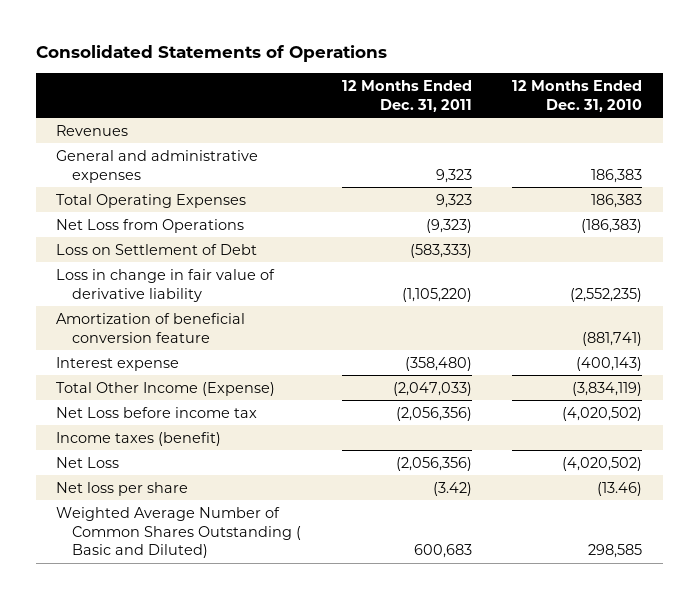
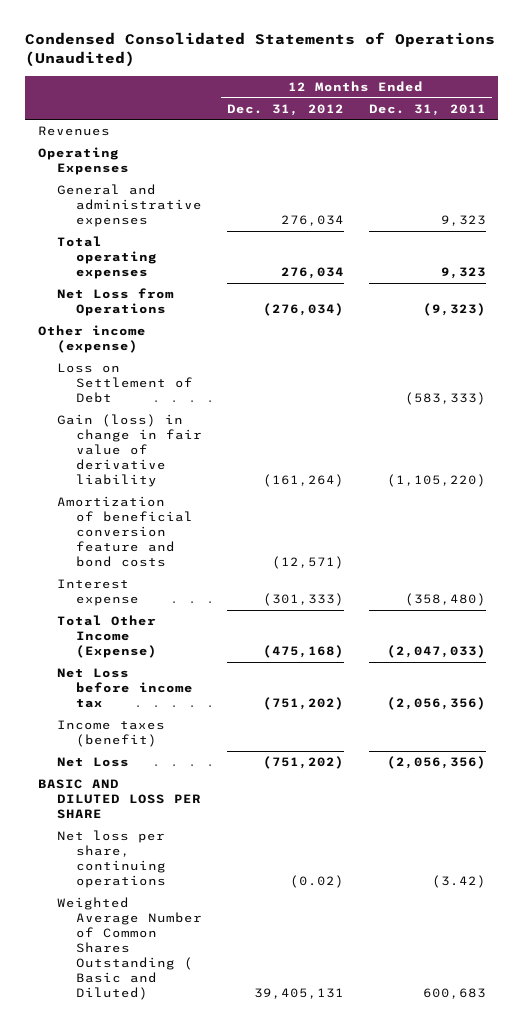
- Consolidated Statements of Operations
+ Condensed Consolidated Statements of Operations (Unaudited)
- | 12 Months Ended Dec. 31, 2011 | 12 Months Ended Dec. 31, 2010
+ | 12 Months Ended Dec. 31, 2012 | 12 Months Ended Dec. 31, 2011
+ Operating Expenses
- Total Operating Expenses | 9,323 | 186,383
+ Total operating expenses | 276,034 | 9,323
+ Other income (expense)
- Loss in change in fair value of derivative liability | (1,105,220) | (2,552,235)
- Amortization of beneficial conversion feature | | (881,741)
+ Gain (loss) in change in fair value of derivative liability | (161,264) | (1,105,220)
+ Amortization of beneficial conversion feature and bond costs | (12,571) |
- Net loss per share | (3.42) | (13.46)
+ BASIC AND DILUTED LOSS PER SHARE
+ Net loss per share, continuing operations | (0.02) | (3.42)

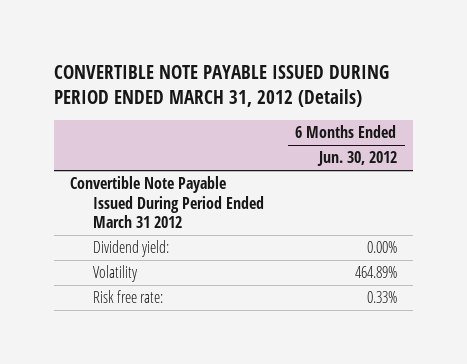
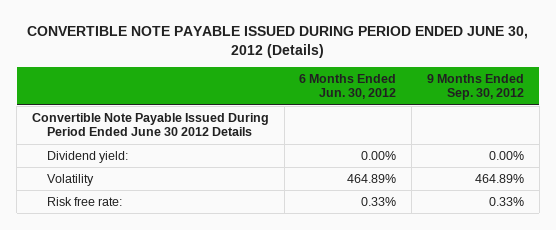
- CONVERTIBLE NOTE PAYABLE ISSUED DURING PERIOD ENDED MARCH 31, 2012 (Details)
+ CONVERTIBLE NOTE PAYABLE ISSUED DURING PERIOD ENDED JUNE 30, 2012 (Details)
- | 6 Months Ended Jun. 30, 2012
+ | 6 Months Ended Jun. 30, 2012 | 9 Months Ended Sep. 30, 2012
- Convertible Note Payable Issued During Period Ended March 31 2012
+ Convertible Note Payable Issued During Period Ended June 30 2012 Details

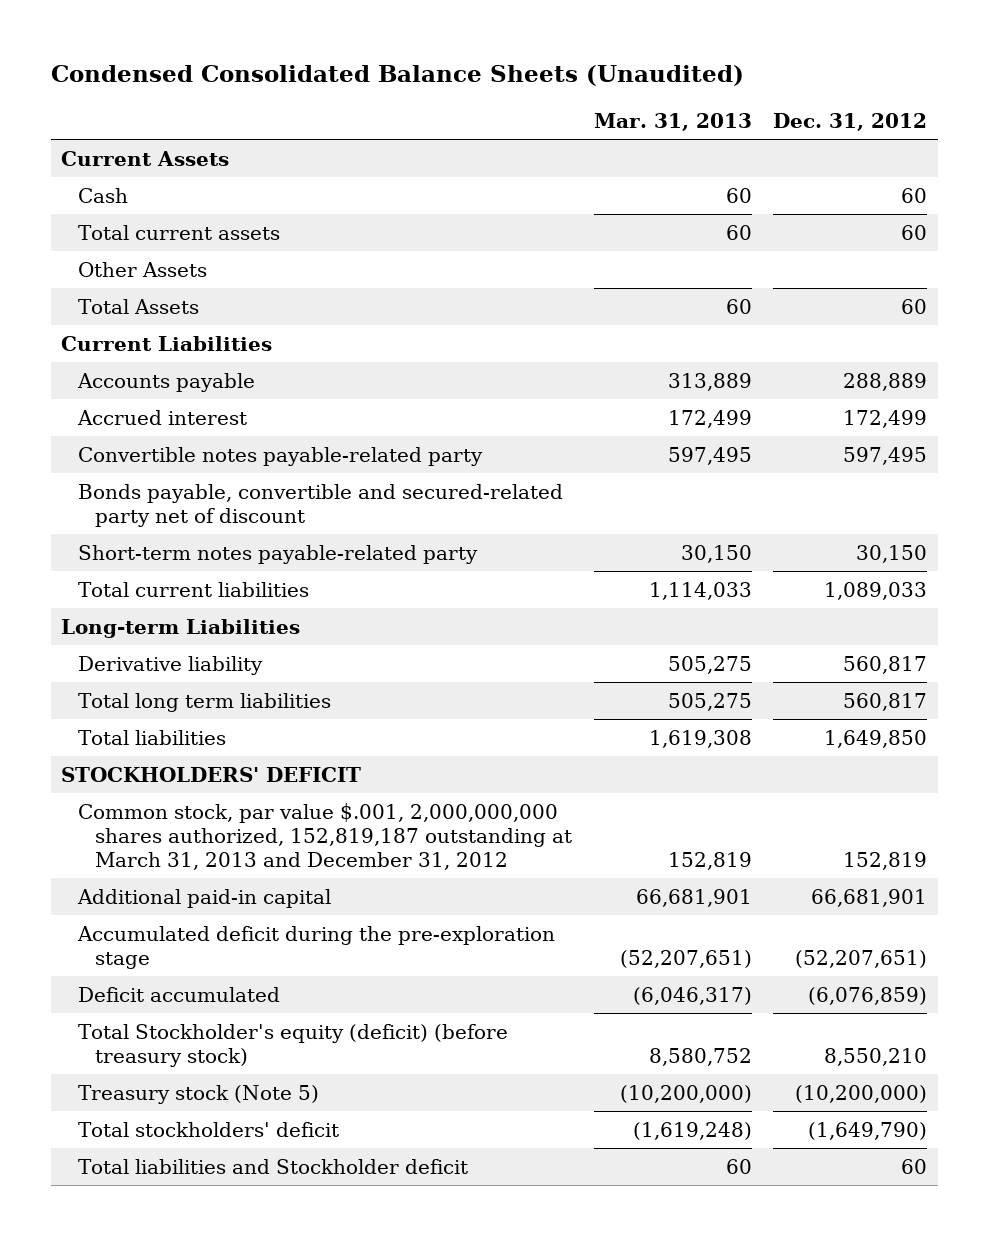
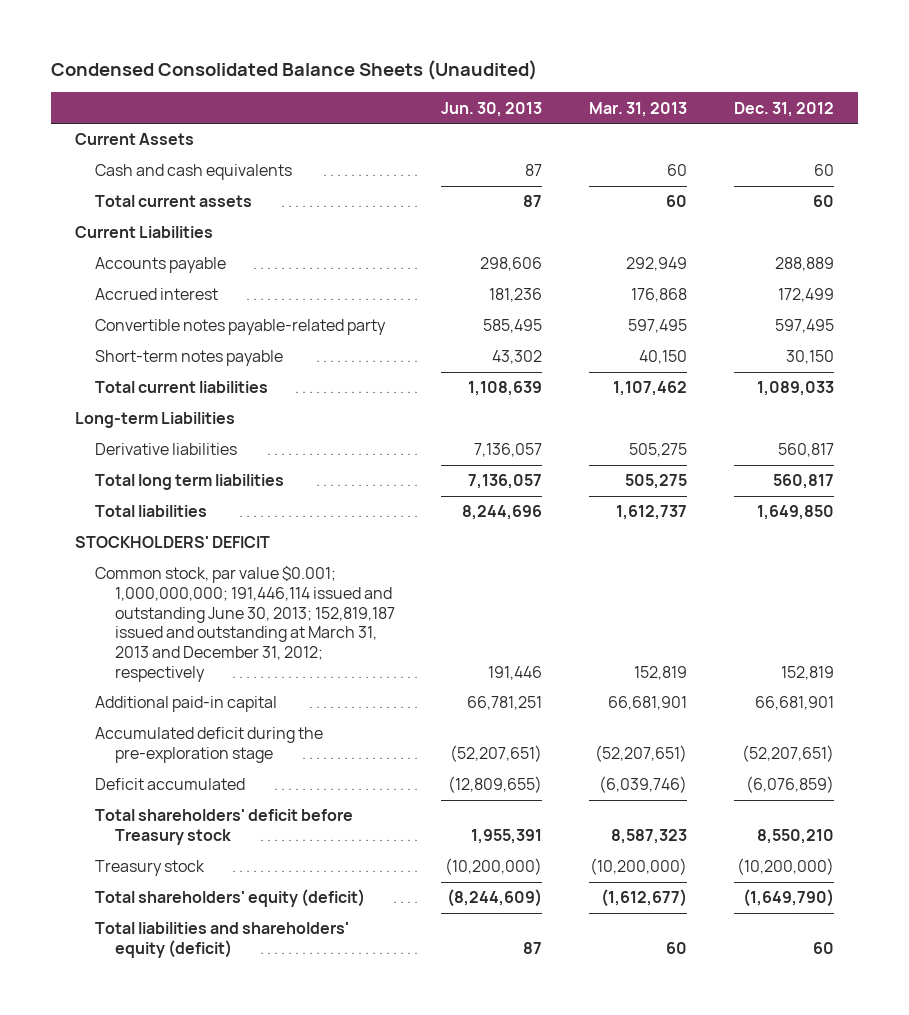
- | Mar. 31, 2013 | Dec. 31, 2012
+ | Jun. 30, 2013 | Mar. 31, 2013 | Dec. 31, 2012
- Cash | 60 | 60
+ Cash and cash equivalents | 87 | 60 | 60
- Other Assets
- Total Assets | 60 | 60
- Accounts payable | 313,889 | 288,889
- Accrued interest | 172,499 | 172,499
+ Accounts payable | 298,606 | 292,949 | 288,889
+ Accrued interest | 181,236 | 176,868 | 172,499
- Bonds payable, convertible and secured-related party net of discount
- Short-term notes payable-related party | 30,150 | 30,150
- Total current liabilities | 1,114,033 | 1,089,033
+ Short-term notes payable | 43,302 | 40,150 | 30,150
+ Total current liabilities | 1,108,639 | 1,107,462 | 1,089,033
- Derivative liability | 505,275 | 560,817
+ Derivative liabilities | 7,136,057 | 505,275 | 560,817
- Total liabilities | 1,619,308 | 1,649,850
+ Total liabilities | 8,244,696 | 1,612,737 | 1,649,850
- Common stock, par value $.001, 2,000,000,000 shares authorized, 152,819,187 outstanding at March 31, 2013 and December 31, 2012 | 152,819 | 152,819
+ Common stock, par value $0.001; 1,000,000,000; 191,446,114 issued and outstanding June 30, 2013; 152,819,187 issued and outstanding at March 31, 2013 and December 31, 2012; respectively | 191,446 | 152,819 | 152,819
- Deficit accumulated | (6,046,317) | (6,076,859)
- Total Stockholder's equity (deficit) (before treasury stock) | 8,580,752 | 8,550,210
- Treasury stock (Note 5) | (10,200,000) | (10,200,000)
- Total stockholders' deficit | (1,619,248) | (1,649,790)
- Total liabilities and Stockholder deficit | 60 | 60
+ Deficit accumulated | (12,809,655) | (6,039,746) | (6,076,859)
+ Total shareholders' deficit before Treasury stock | 1,955,391 | 8,587,323 | 8,550,210
+ Treasury stock | (10,200,000) | (10,200,000) | (10,200,000)
+ Total shareholders' equity (deficit) | (8,244,609) | (1,612,677) | (1,649,790)
+ Total liabilities and shareholders' equity (deficit) | 87 | 60 | 60

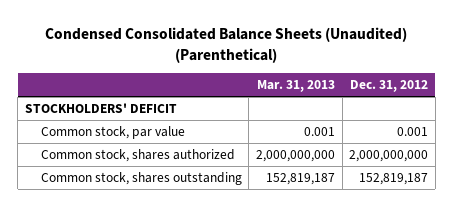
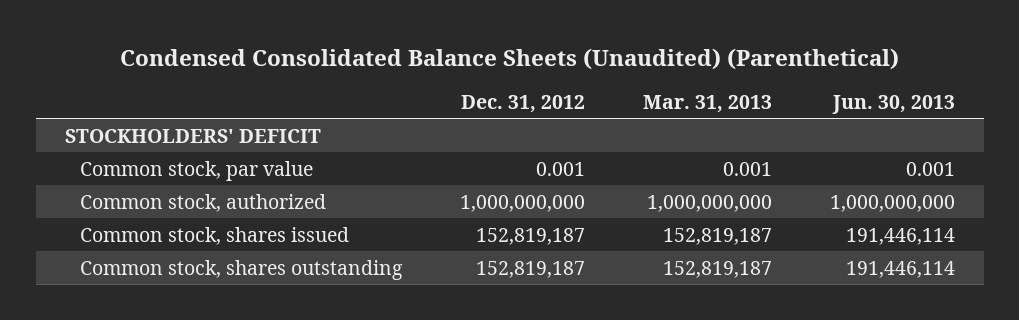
- | Mar. 31, 2013 | Dec. 31, 2012
+ | Dec. 31, 2012 | Mar. 31, 2013 | Jun. 30, 2013
- Common stock, shares authorized | 2,000,000,000 | 2,000,000,000
+ Common stock, authorized | 1,000,000,000 | 1,000,000,000 | 1,000,000,000
+ Common stock, shares issued | 152,819,187 | 152,819,187 | 191,446,114

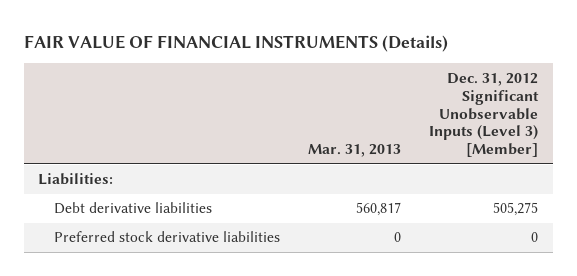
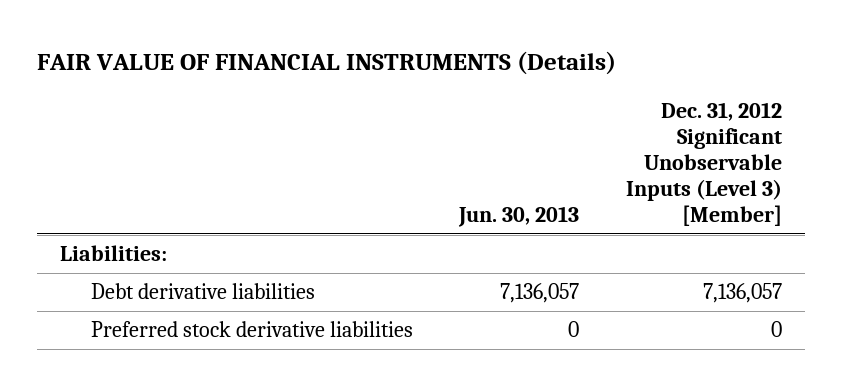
- | Mar. 31, 2013 | Dec. 31, 2012 Significant Unobservable Inputs (Level 3) [Member]
+ | Jun. 30, 2013 | Dec. 31, 2012 Significant Unobservable Inputs (Level 3) [Member]
- Debt derivative liabilities | 560,817 | 505,275
+ Debt derivative liabilities | 7,136,057 | 7,136,057

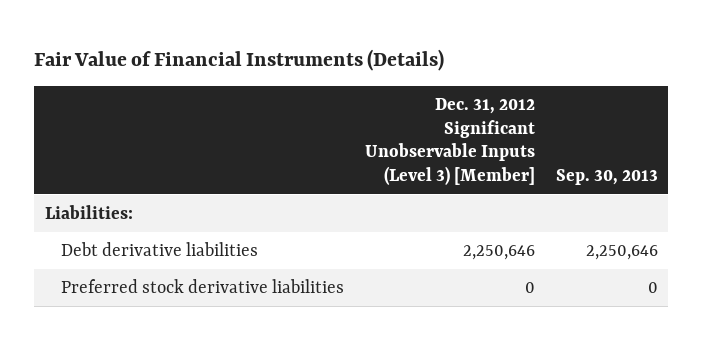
- FAIR VALUE OF FINANCIAL INSTRUMENTS (Details)
+ Fair Value of Financial Instruments (Details)
- | Jun. 30, 2013 | Dec. 31, 2012 Significant Unobservable Inputs (Level 3) [Member]
+ | Dec. 31, 2012 Significant Unobservable Inputs (Level 3) [Member] | Sep. 30, 2013
- Debt derivative liabilities | 7,136,057 | 7,136,057
+ Debt derivative liabilities | 2,250,646 | 2,250,646

